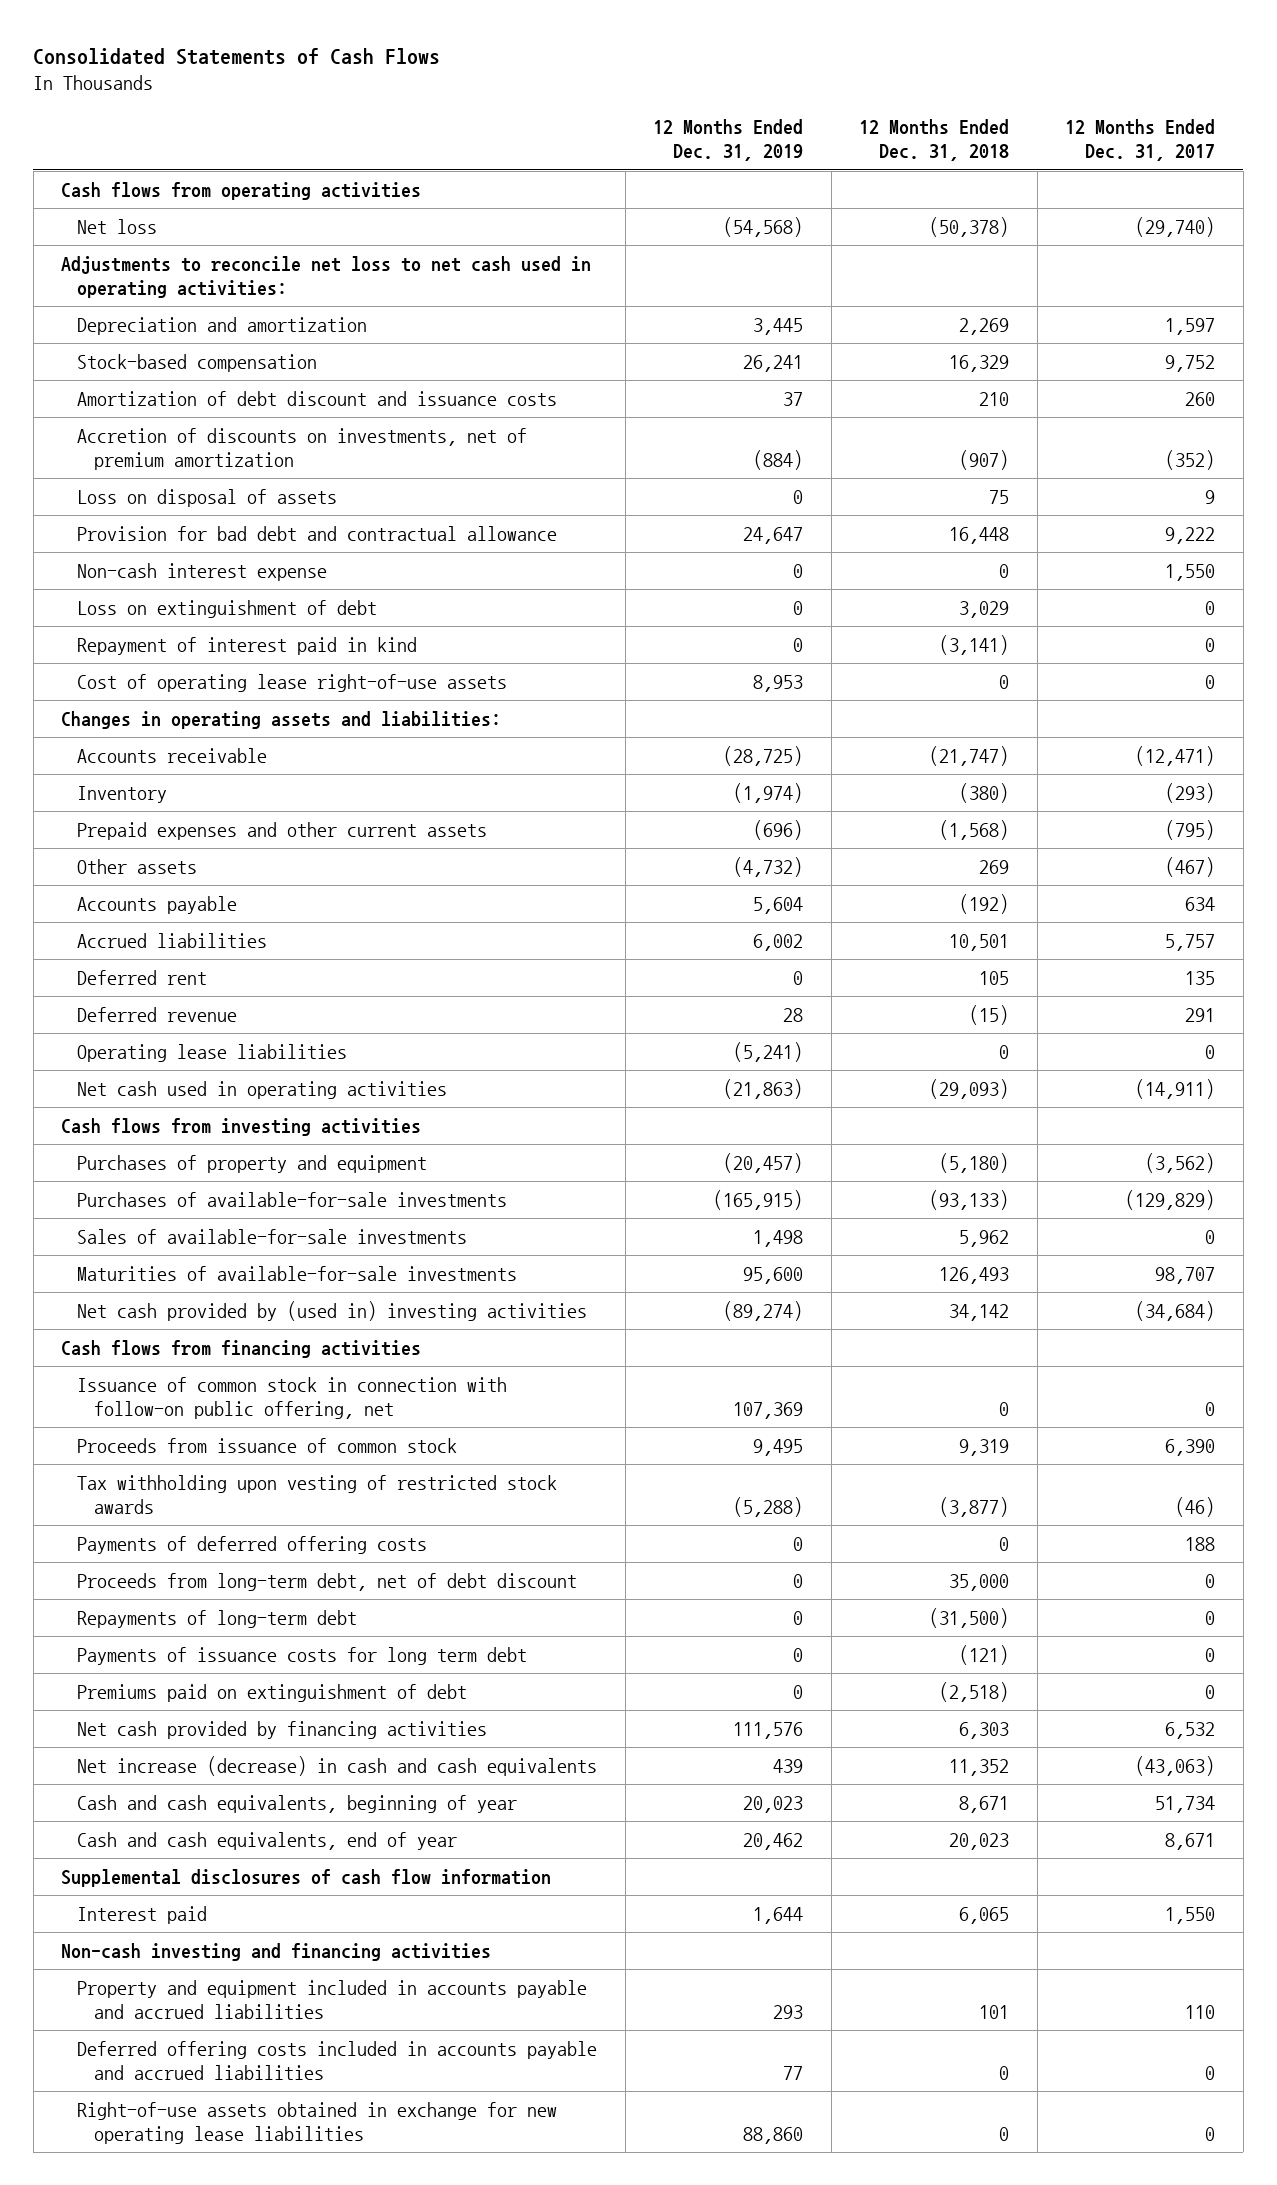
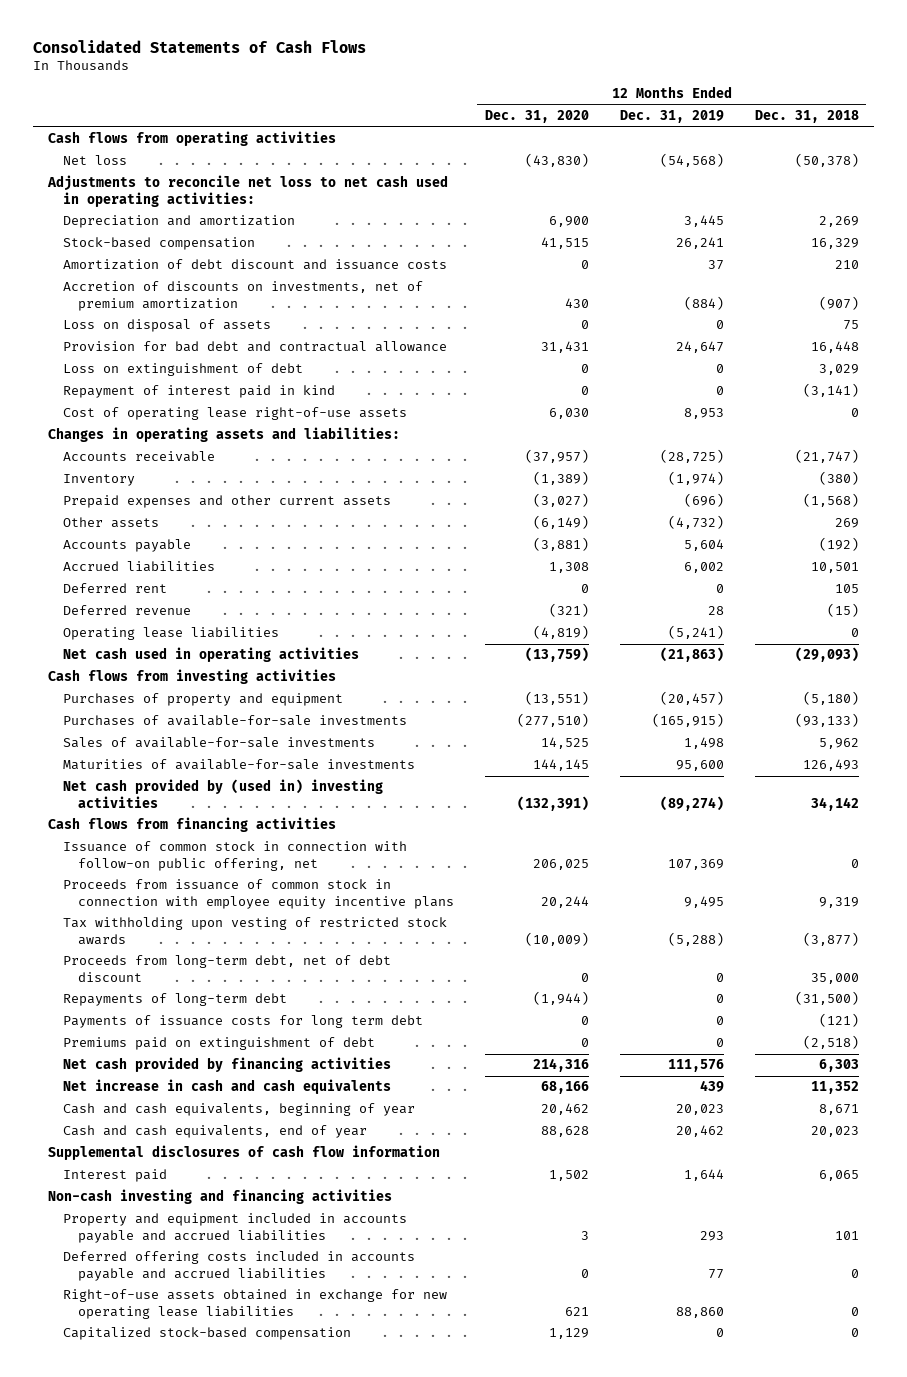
- | 12 Months Ended Dec. 31, 2019 | 12 Months Ended Dec. 31, 2018 | 12 Months Ended Dec. 31, 2017
+ | 12 Months Ended Dec. 31, 2020 | 12 Months Ended Dec. 31, 2019 | 12 Months Ended Dec. 31, 2018
- Non-cash interest expense | 0 | 0 | 1,550
- Proceeds from issuance of common stock | 9,495 | 9,319 | 6,390
+ Proceeds from issuance of common stock in connection with employee equity incentive plans | 20,244 | 9,495 | 9,319
- Payments of deferred offering costs | 0 | 0 | 188
- Net increase (decrease) in cash and cash equivalents | 439 | 11,352 | (43,063)
+ Net increase in cash and cash equivalents | 68,166 | 439 | 11,352
+ Capitalized stock-based compensation | 1,129 | 0 | 0

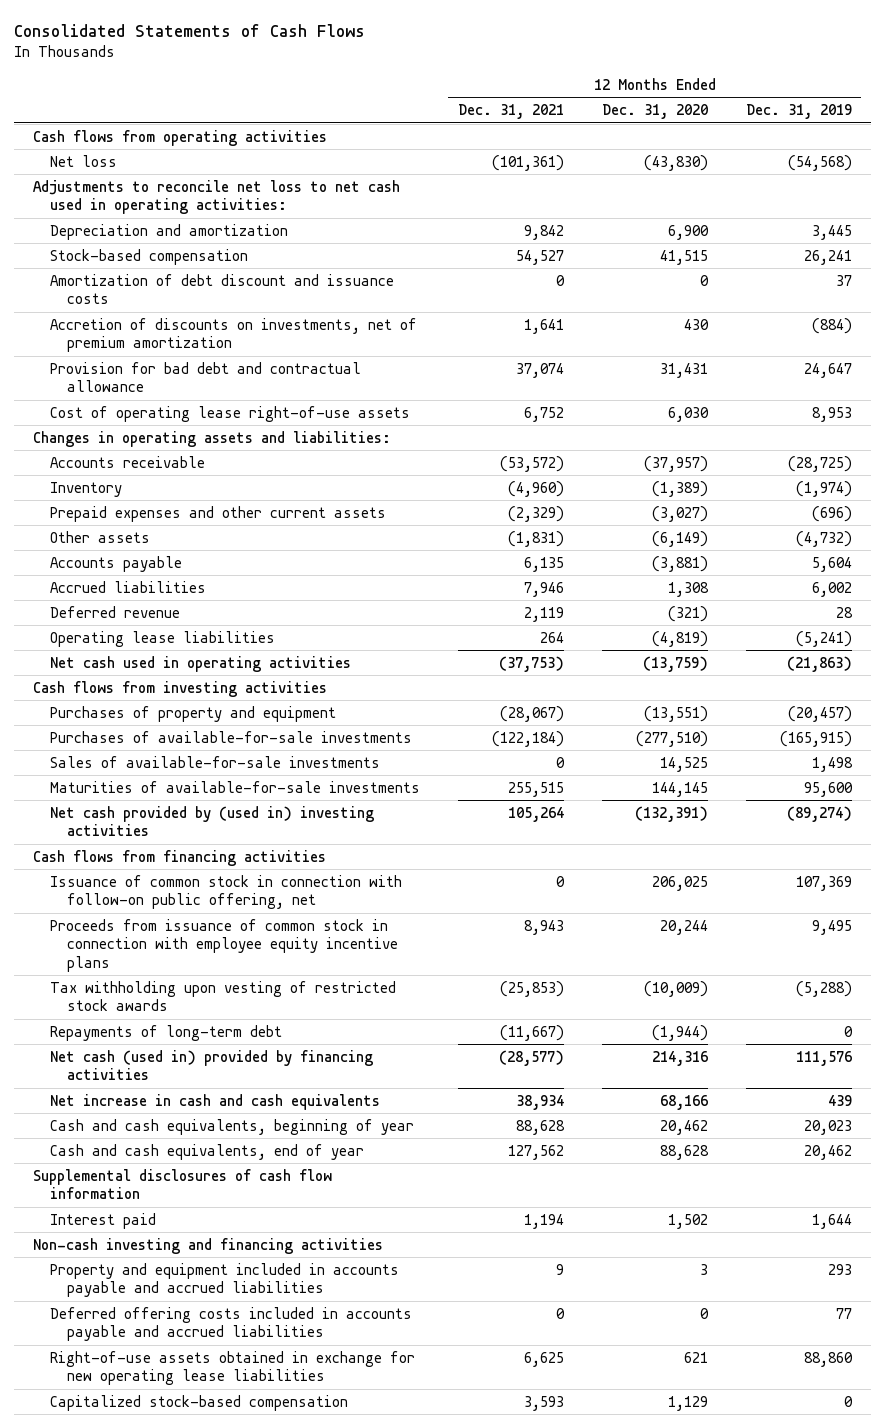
- | 12 Months Ended Dec. 31, 2020 | 12 Months Ended Dec. 31, 2019 | 12 Months Ended Dec. 31, 2018
+ | 12 Months Ended Dec. 31, 2021 | 12 Months Ended Dec. 31, 2020 | 12 Months Ended Dec. 31, 2019
- Loss on disposal of assets | 0 | 0 | 75
- Loss on extinguishment of debt | 0 | 0 | 3,029
- Repayment of interest paid in kind | 0 | 0 | (3,141)
- Deferred rent | 0 | 0 | 105
- Proceeds from long-term debt, net of debt discount | 0 | 0 | 35,000
- Payments of issuance costs for long term debt | 0 | 0 | (121)
- Premiums paid on extinguishment of debt | 0 | 0 | (2,518)
- Net cash provided by financing activities | 214,316 | 111,576 | 6,303
+ Net cash (used in) provided by financing activities | (28,577) | 214,316 | 111,576

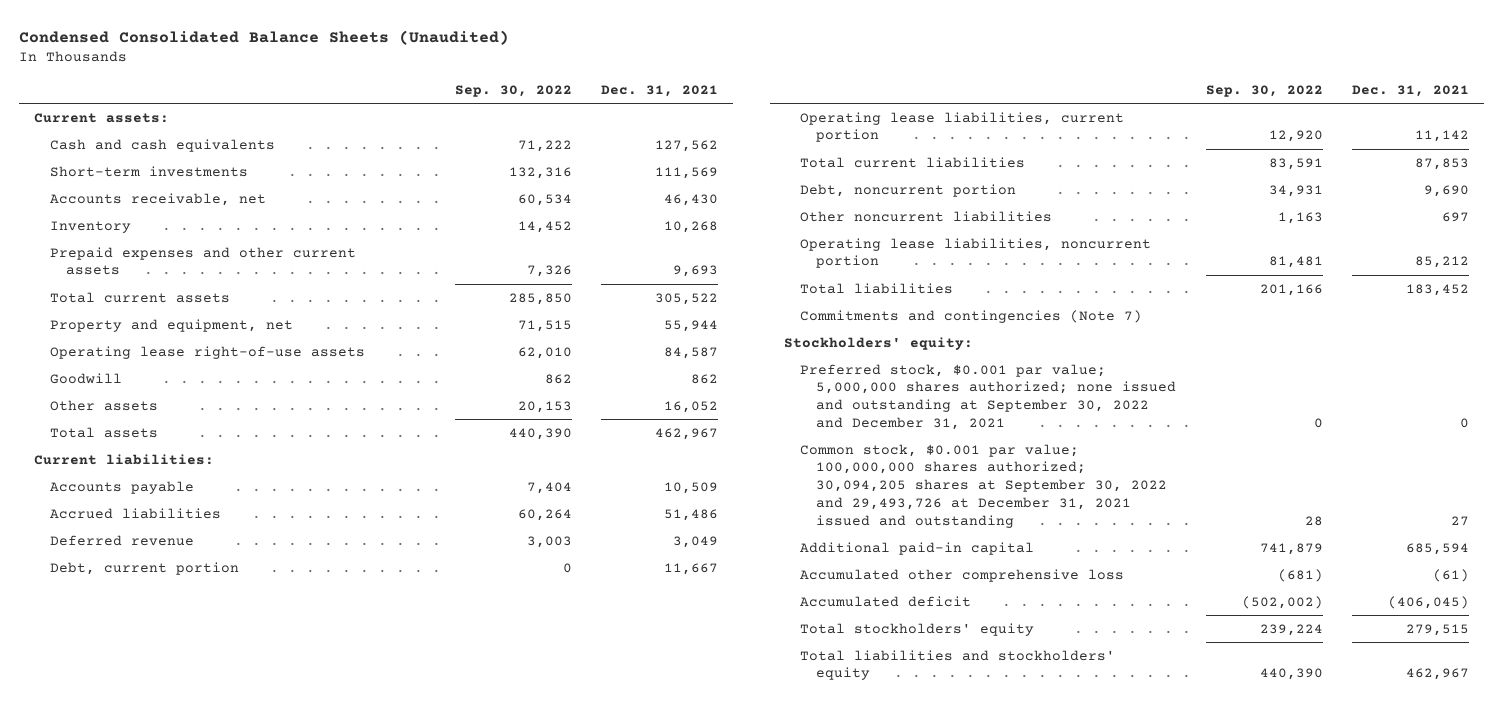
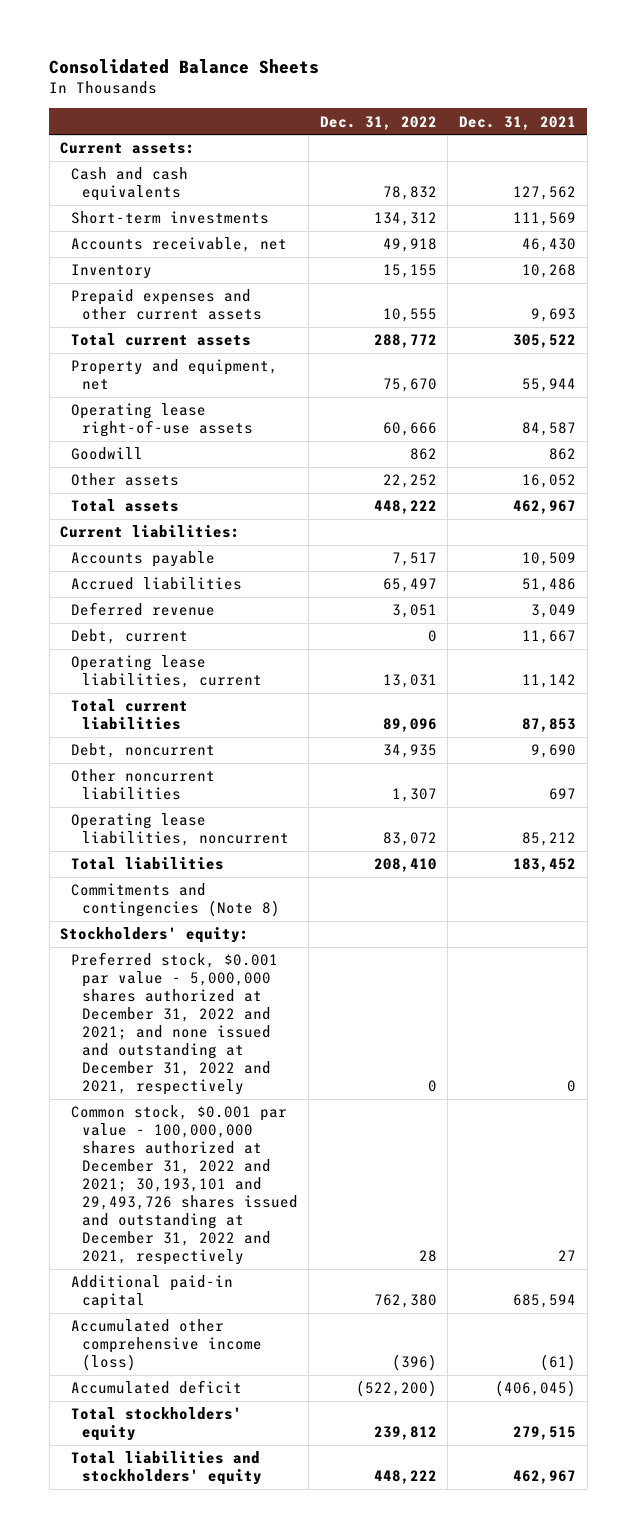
- Condensed Consolidated Balance Sheets (Unaudited)
+ Consolidated Balance Sheets
- | Sep. 30, 2022 | Dec. 31, 2021
+ | Dec. 31, 2022 | Dec. 31, 2021
- Debt, current portion | 0 | 11,667
- Operating lease liabilities, current portion | 12,920 | 11,142
+ Debt, current | 0 | 11,667
+ Operating lease liabilities, current | 13,031 | 11,142
- Debt, noncurrent portion | 34,931 | 9,690
+ Debt, noncurrent | 34,935 | 9,690
- Operating lease liabilities, noncurrent portion | 81,481 | 85,212
+ Operating lease liabilities, noncurrent | 83,072 | 85,212
- Commitments and contingencies (Note 7)
+ Commitments and contingencies (Note 8)
- Preferred stock, $0.001 par value; 5,000,000 shares authorized; none issued and outstanding at September 30, 2022 and December 31, 2021 | 0 | 0
- Common stock, $0.001 par value; 100,000,000 shares authorized; 30,094,205 shares at September 30, 2022 and 29,493,726 at December 31, 2021 issued and outstanding | 28 | 27
+ Preferred stock, $0.001 par value - 5,000,000 shares authorized at December 31, 2022 and 2021; and none issued and outstanding at December 31, 2022 and 2021, respectively | 0 | 0
+ Common stock, $0.001 par value - 100,000,000 shares authorized at December 31, 2022 and 2021; 30,193,101 and 29,493,726 shares issued and outstanding at December 31, 2022 and 2021, respectively | 28 | 27
- Accumulated other comprehensive loss | (681) | (61)
+ Accumulated other comprehensive income (loss) | (396) | (61)

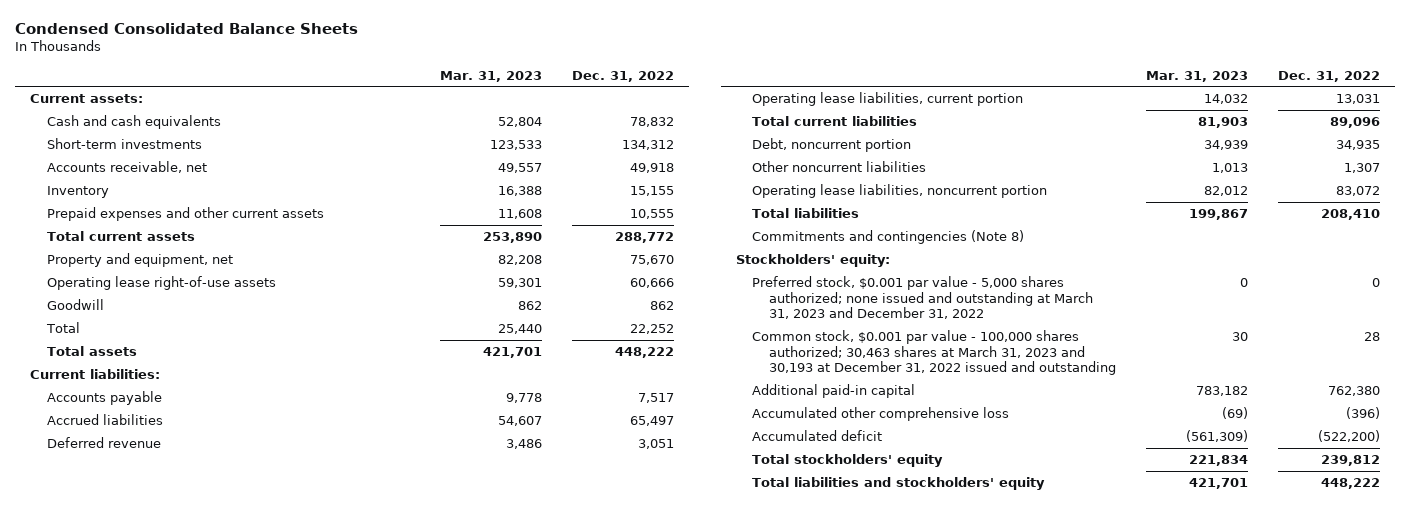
- Consolidated Balance Sheets
+ Condensed Consolidated Balance Sheets
- | Dec. 31, 2022 | Dec. 31, 2021
+ | Mar. 31, 2023 | Dec. 31, 2022
- Other assets | 22,252 | 16,052
+ Total | 25,440 | 22,252
- Debt, current | 0 | 11,667
- Operating lease liabilities, current | 13,031 | 11,142
+ Operating lease liabilities, current portion | 14,032 | 13,031
- Debt, noncurrent | 34,935 | 9,690
+ Debt, noncurrent portion | 34,939 | 34,935
- Operating lease liabilities, noncurrent | 83,072 | 85,212
+ Operating lease liabilities, noncurrent portion | 82,012 | 83,072
- Preferred stock, $0.001 par value - 5,000,000 shares authorized at December 31, 2022 and 2021; and none issued and outstanding at December 31, 2022 and 2021, respectively | 0 | 0
- Common stock, $0.001 par value - 100,000,000 shares authorized at December 31, 2022 and 2021; 30,193,101 and 29,493,726 shares issued and outstanding at December 31, 2022 and 2021, respectively | 28 | 27
+ Preferred stock, $0.001 par value - 5,000 shares authorized; none issued and outstanding at March 31, 2023 and December 31, 2022 | 0 | 0
+ Common stock, $0.001 par value - 100,000 shares authorized; 30,463 shares at March 31, 2023 and 30,193 at December 31, 2022 issued and outstanding | 30 | 28
- Accumulated other comprehensive income (loss) | (396) | (61)
+ Accumulated other comprehensive loss | (69) | (396)

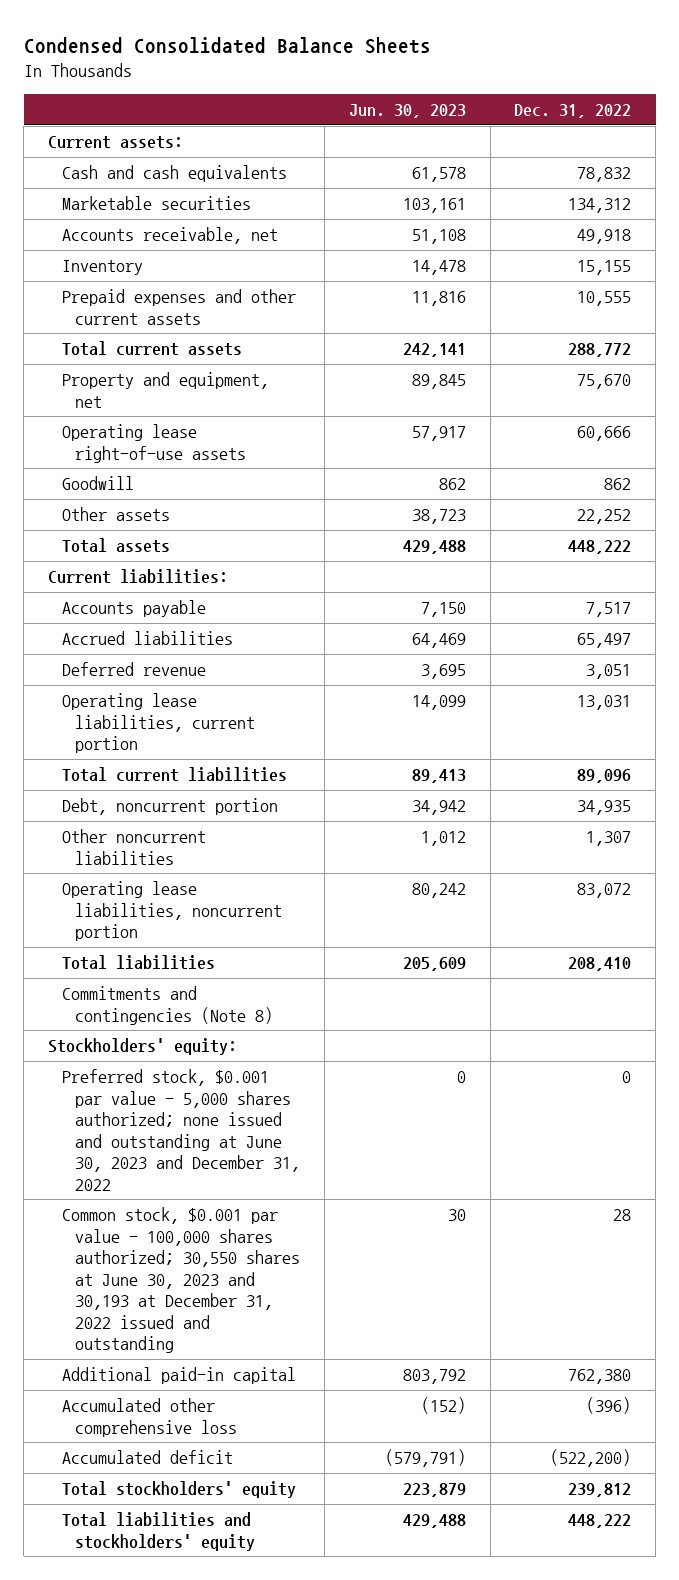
- | Mar. 31, 2023 | Dec. 31, 2022
+ | Jun. 30, 2023 | Dec. 31, 2022
- Short-term investments | 123,533 | 134,312
+ Marketable securities | 103,161 | 134,312
- Total | 25,440 | 22,252
+ Other assets | 38,723 | 22,252
- Preferred stock, $0.001 par value - 5,000 shares authorized; none issued and outstanding at March 31, 2023 and December 31, 2022 | 0 | 0
- Common stock, $0.001 par value - 100,000 shares authorized; 30,463 shares at March 31, 2023 and 30,193 at December 31, 2022 issued and outstanding | 30 | 28
+ Preferred stock, $0.001 par value - 5,000 shares authorized; none issued and outstanding at June 30, 2023 and December 31, 2022 | 0 | 0
+ Common stock, $0.001 par value - 100,000 shares authorized; 30,550 shares at June 30, 2023 and 30,193 at December 31, 2022 issued and outstanding | 30 | 28

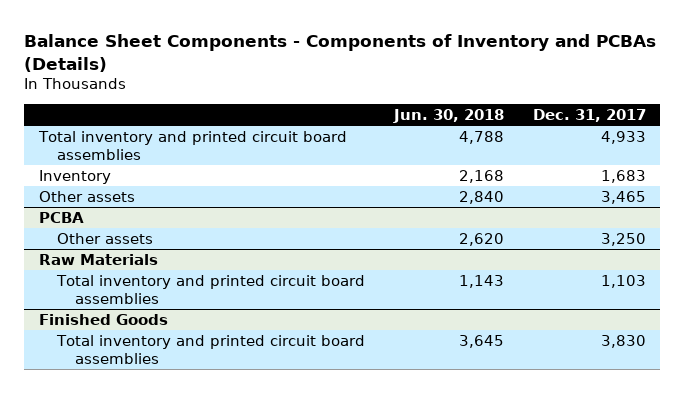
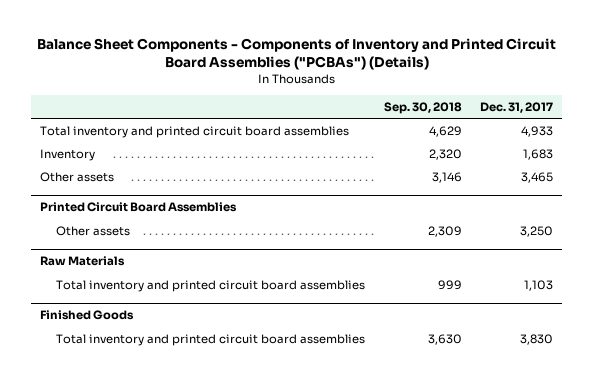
- Balance Sheet Components - Components of Inventory and PCBAs (Details)
+ Balance Sheet Components - Components of Inventory and Printed Circuit Board Assemblies ("PCBAs") (Details)
- | Jun. 30, 2018 | Dec. 31, 2017
+ | Sep. 30, 2018 | Dec. 31, 2017
- PCBA
+ Printed Circuit Board Assemblies

